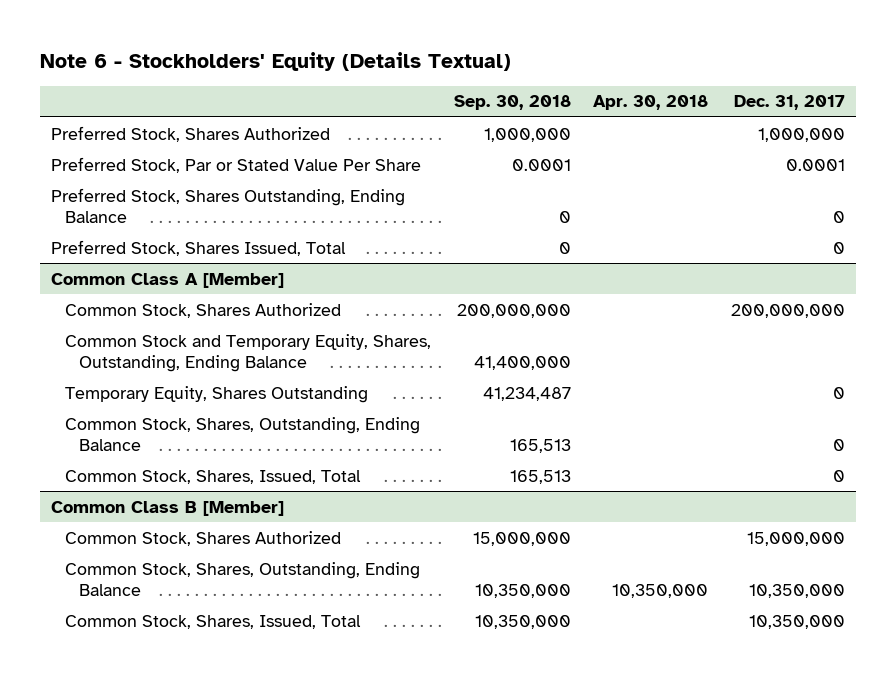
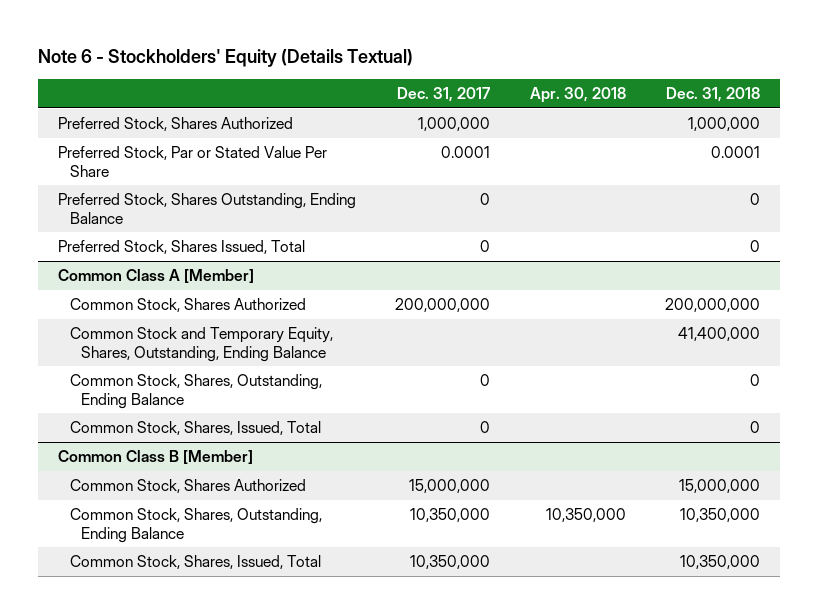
- | Sep. 30, 2018 | Apr. 30, 2018 | Dec. 31, 2017
+ | Dec. 31, 2017 | Apr. 30, 2018 | Dec. 31, 2018
@ Common Class A [Member]
- Temporary Equity, Shares Outstanding | 41,234,487 | | 0

